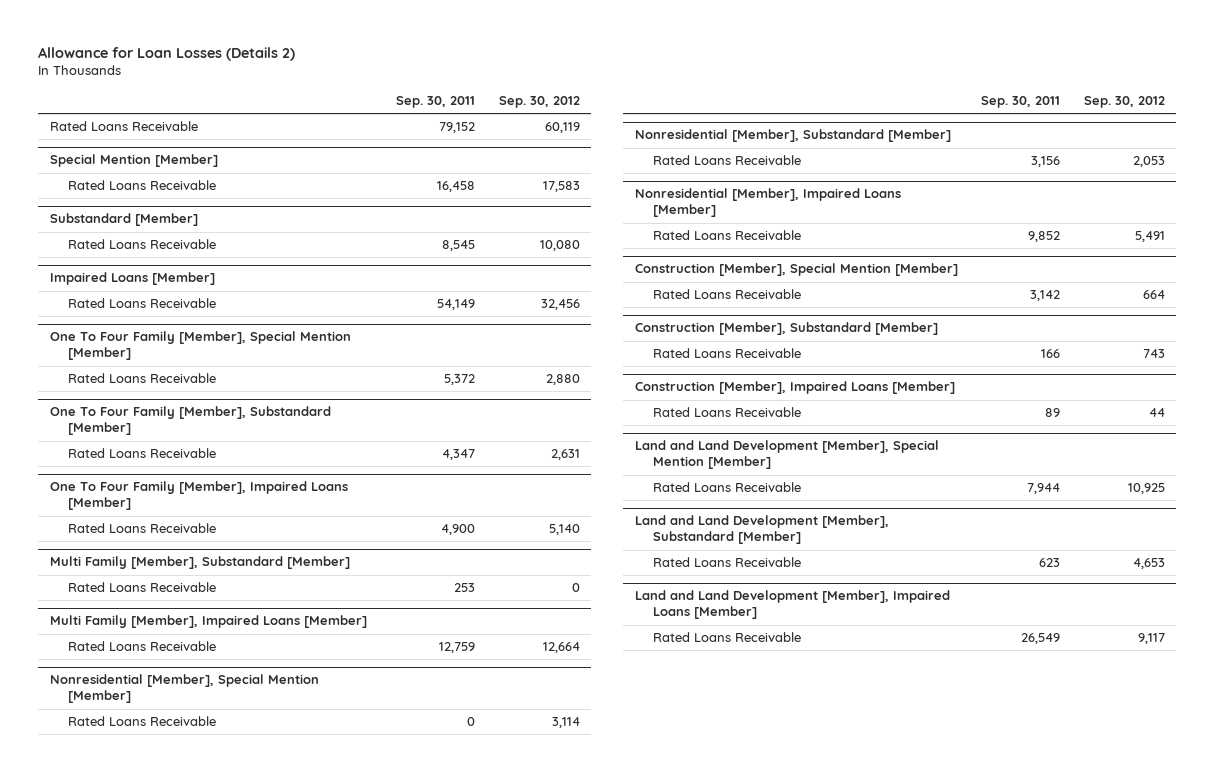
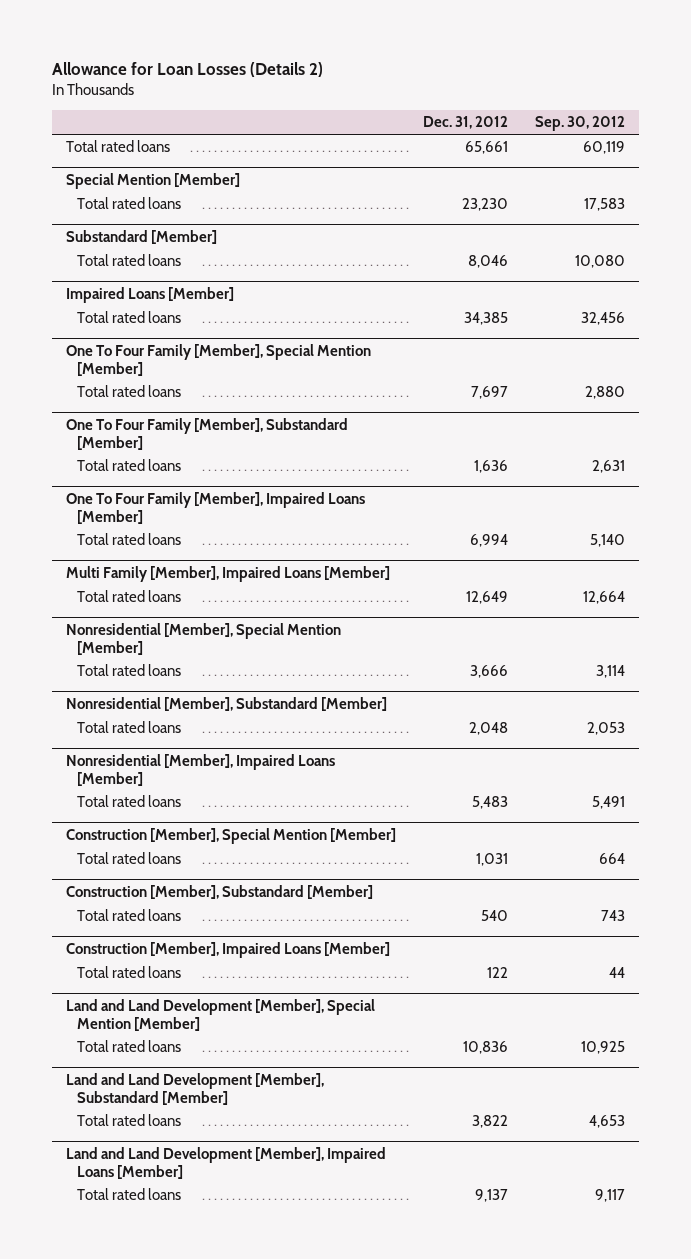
- | Sep. 30, 2011 | Sep. 30, 2012
+ | Dec. 31, 2012 | Sep. 30, 2012
- Rated Loans Receivable | 79,152 | 60,119
+ Total rated loans | 65,661 | 60,119
@ Special Mention [Member]
- Rated Loans Receivable | 16,458 | 17,583
+ Total rated loans | 23,230 | 17,583
@ Substandard [Member]
- Rated Loans Receivable | 8,545 | 10,080
+ Total rated loans | 8,046 | 10,080
@ Impaired Loans [Member]
- Rated Loans Receivable | 54,149 | 32,456
+ Total rated loans | 34,385 | 32,456
@ One To Four Family [Member], Special Mention [Member]
- Rated Loans Receivable | 5,372 | 2,880
+ Total rated loans | 7,697 | 2,880
@ One To Four Family [Member], Substandard [Member]
- Rated Loans Receivable | 4,347 | 2,631
+ Total rated loans | 1,636 | 2,631
@ One To Four Family [Member], Impaired Loans [Member]
- Rated Loans Receivable | 4,900 | 5,140
- Multi Family [Member], Substandard [Member]
- Rated Loans Receivable | 253 | 0
@ One To Four Family [Member], Impaired Loans [Member]
+ Total rated loans | 6,994 | 5,140
@ Multi Family [Member], Impaired Loans [Member]
- Rated Loans Receivable | 12,759 | 12,664
+ Total rated loans | 12,649 | 12,664
@ Nonresidential [Member], Special Mention [Member]
- Rated Loans Receivable | 0 | 3,114
+ Total rated loans | 3,666 | 3,114
@ Nonresidential [Member], Substandard [Member]
- Rated Loans Receivable | 3,156 | 2,053
+ Total rated loans | 2,048 | 2,053
@ Nonresidential [Member], Impaired Loans [Member]
- Rated Loans Receivable | 9,852 | 5,491
+ Total rated loans | 5,483 | 5,491
@ Construction [Member], Special Mention [Member]
- Rated Loans Receivable | 3,142 | 664
+ Total rated loans | 1,031 | 664
@ Construction [Member], Substandard [Member]
- Rated Loans Receivable | 166 | 743
+ Total rated loans | 540 | 743
@ Construction [Member], Impaired Loans [Member]
- Rated Loans Receivable | 89 | 44
+ Total rated loans | 122 | 44
@ Land and Land Development [Member], Special Mention [Member]
- Rated Loans Receivable | 7,944 | 10,925
+ Total rated loans | 10,836 | 10,925
@ Land and Land Development [Member], Substandard [Member]
- Rated Loans Receivable | 623 | 4,653
+ Total rated loans | 3,822 | 4,653
@ Land and Land Development [Member], Impaired Loans [Member]
- Rated Loans Receivable | 26,549 | 9,117
+ Total rated loans | 9,137 | 9,117

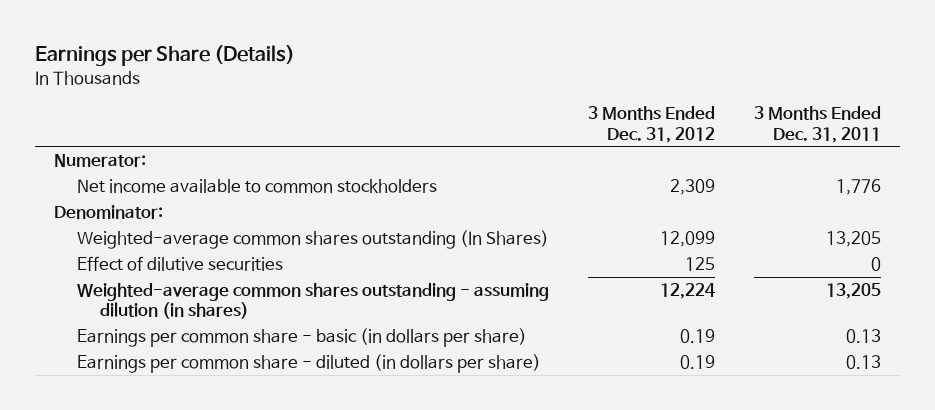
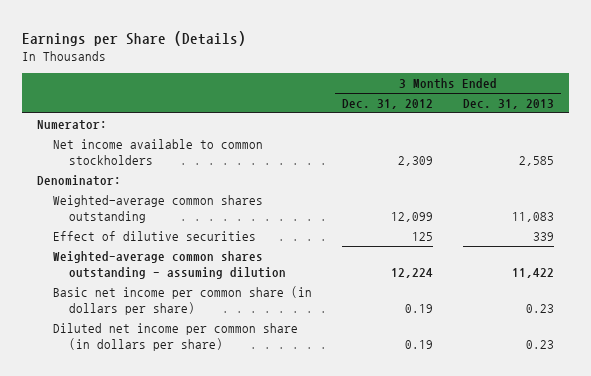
- | 3 Months Ended Dec. 31, 2012 | 3 Months Ended Dec. 31, 2011
+ | 3 Months Ended Dec. 31, 2012 | 3 Months Ended Dec. 31, 2013
- Weighted-average common shares outstanding (In Shares) | 12,099 | 13,205
+ Weighted-average common shares outstanding | 12,099 | 11,083
- Weighted-average common shares outstanding - assuming dilution (in shares) | 12,224 | 13,205
- Earnings per common share - basic (in dollars per share) | 0.19 | 0.13
- Earnings per common share - diluted (in dollars per share) | 0.19 | 0.13
+ Weighted-average common shares outstanding - assuming dilution | 12,224 | 11,422
+ Basic net income per common share (in dollars per share) | 0.19 | 0.23
+ Diluted net income per common share (in dollars per share) | 0.19 | 0.23

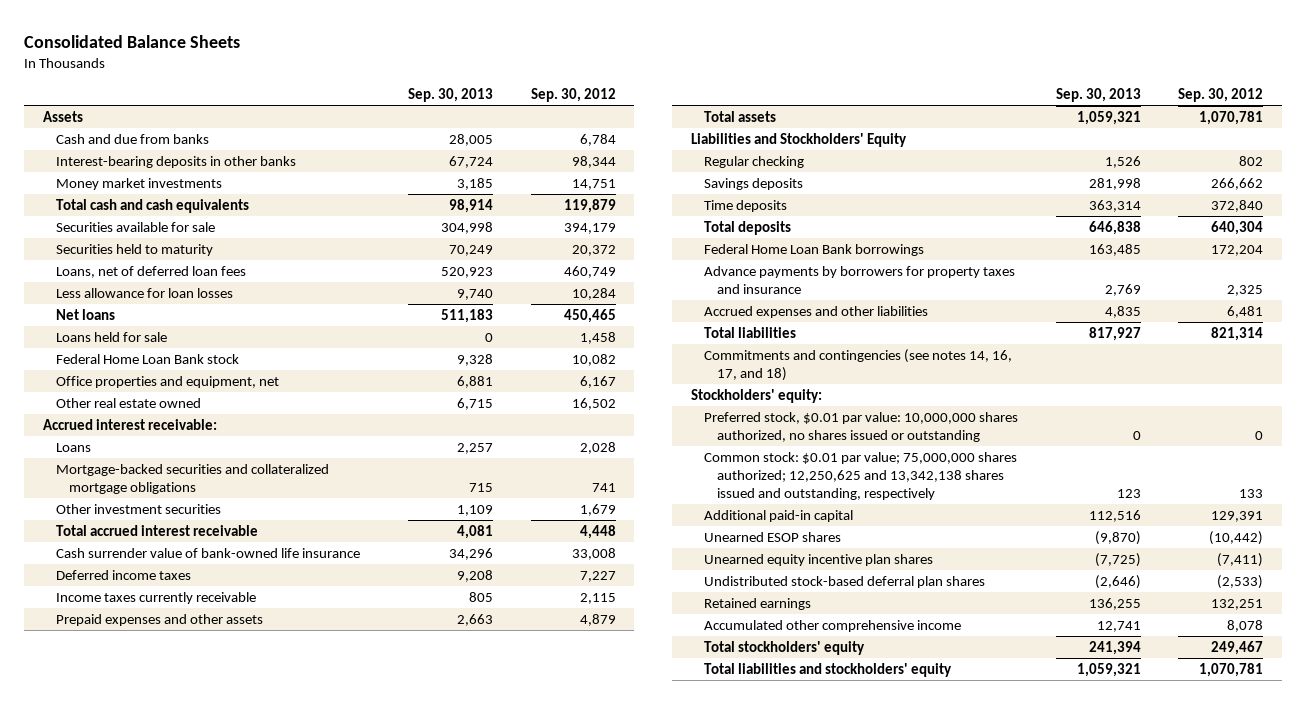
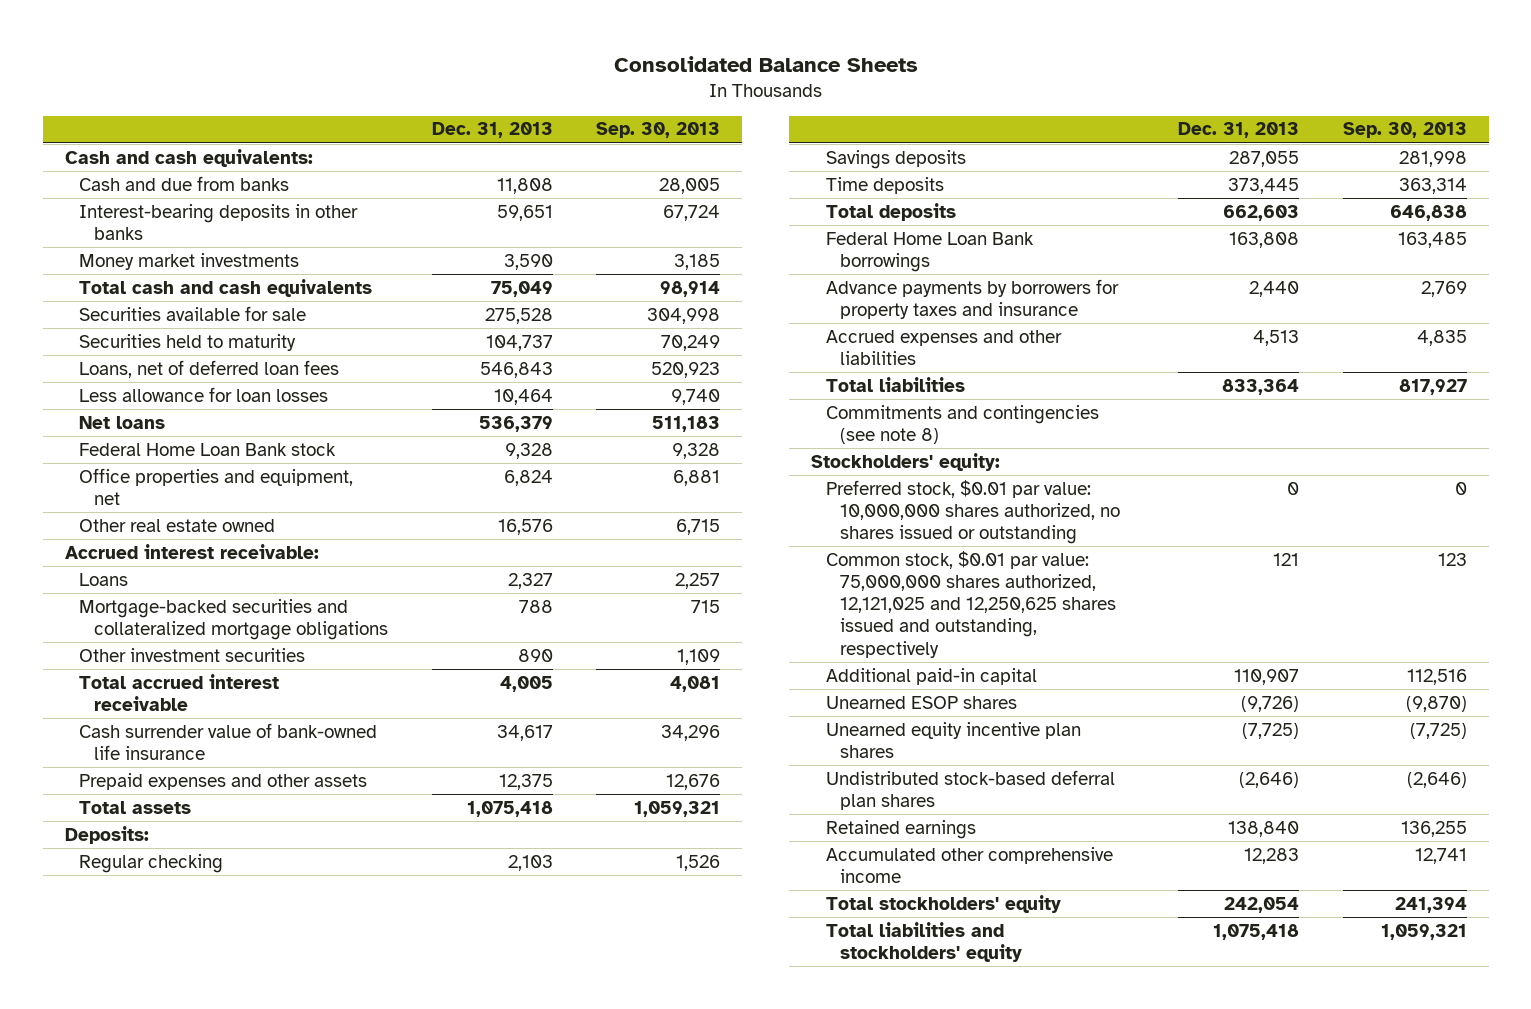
- | Sep. 30, 2013 | Sep. 30, 2012
+ | Dec. 31, 2013 | Sep. 30, 2013
- Assets
+ Cash and cash equivalents:
- Loans held for sale | 0 | 1,458
- Deferred income taxes | 9,208 | 7,227
- Income taxes currently receivable | 805 | 2,115
- Prepaid expenses and other assets | 2,663 | 4,879
+ Prepaid expenses and other assets | 12,375 | 12,676
- Liabilities and Stockholders' Equity
+ Deposits:
- Commitments and contingencies (see notes 14, 16, 17, and 18)
+ Commitments and contingencies (see note 8)
- Common stock: $0.01 par value; 75,000,000 shares authorized; 12,250,625 and 13,342,138 shares issued and outstanding, respectively | 123 | 133
+ Common stock, $0.01 par value: 75,000,000 shares authorized, 12,121,025 and 12,250,625 shares issued and outstanding, respectively | 121 | 123

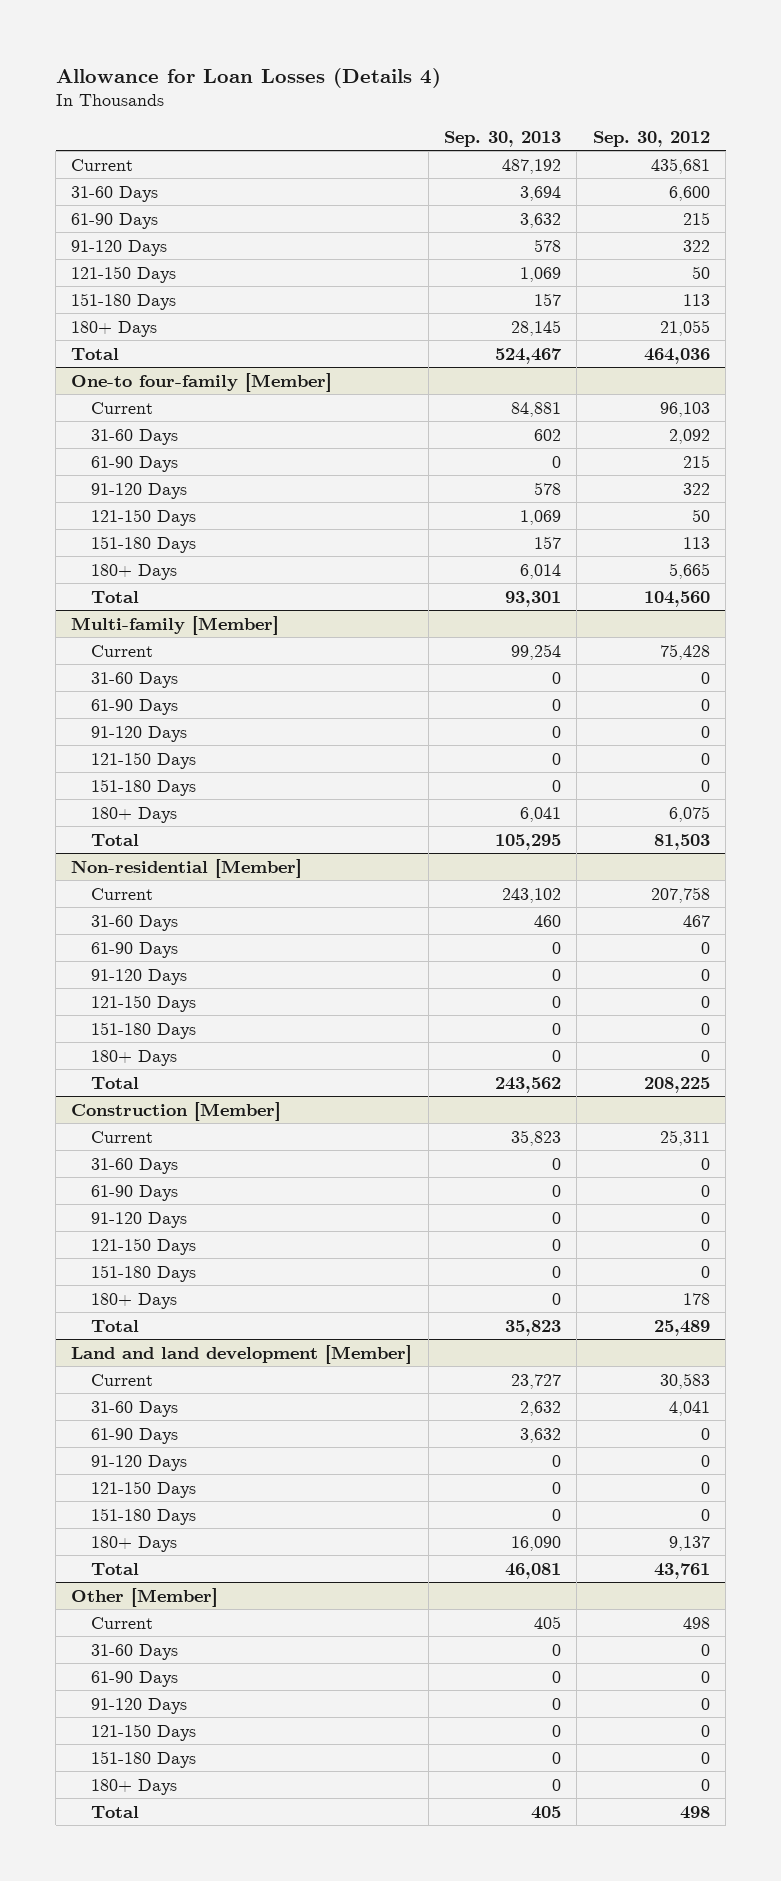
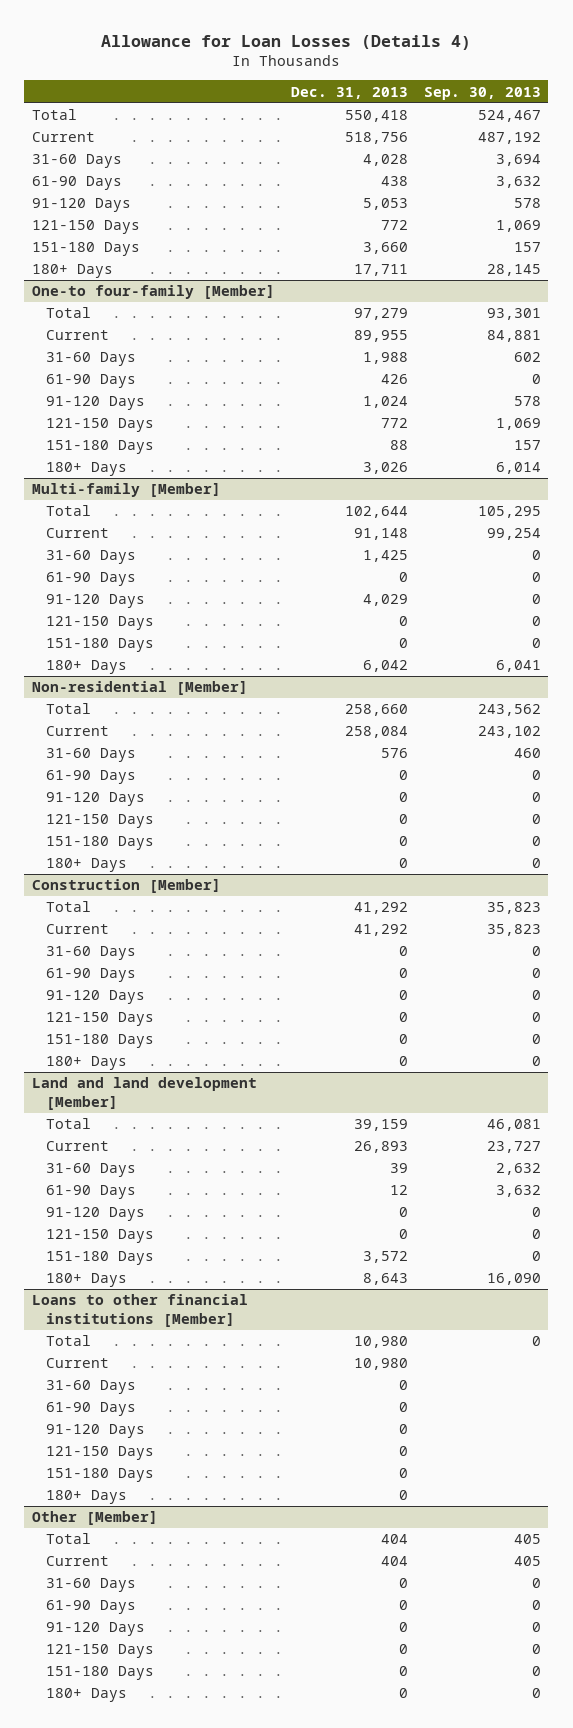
- | Sep. 30, 2013 | Sep. 30, 2012
+ | Dec. 31, 2013 | Sep. 30, 2013
moved up: Total | 550,418 | 524,467
@ One-to four-family [Member]
moved up: Total | 97,279 | 93,301
@ Multi-family [Member]
moved up: Total | 102,644 | 105,295
@ Non-residential [Member]
moved up: Total | 258,660 | 243,562
@ Construction [Member]
moved up: Total | 41,292 | 35,823
@ Land and land development [Member]
moved up: Total | 39,159 | 46,081
+ Loans to other financial institutions [Member]
+ Total | 10,980 | 0
+ Current | 10,980 |
+ 31-60 Days | 0 |
+ 61-90 Days | 0 |
+ 91-120 Days | 0 |
+ 121-150 Days | 0 |
+ 151-180 Days | 0 |
+ 180+ Days | 0 |
@ Other [Member]
moved up: Total | 404 | 405

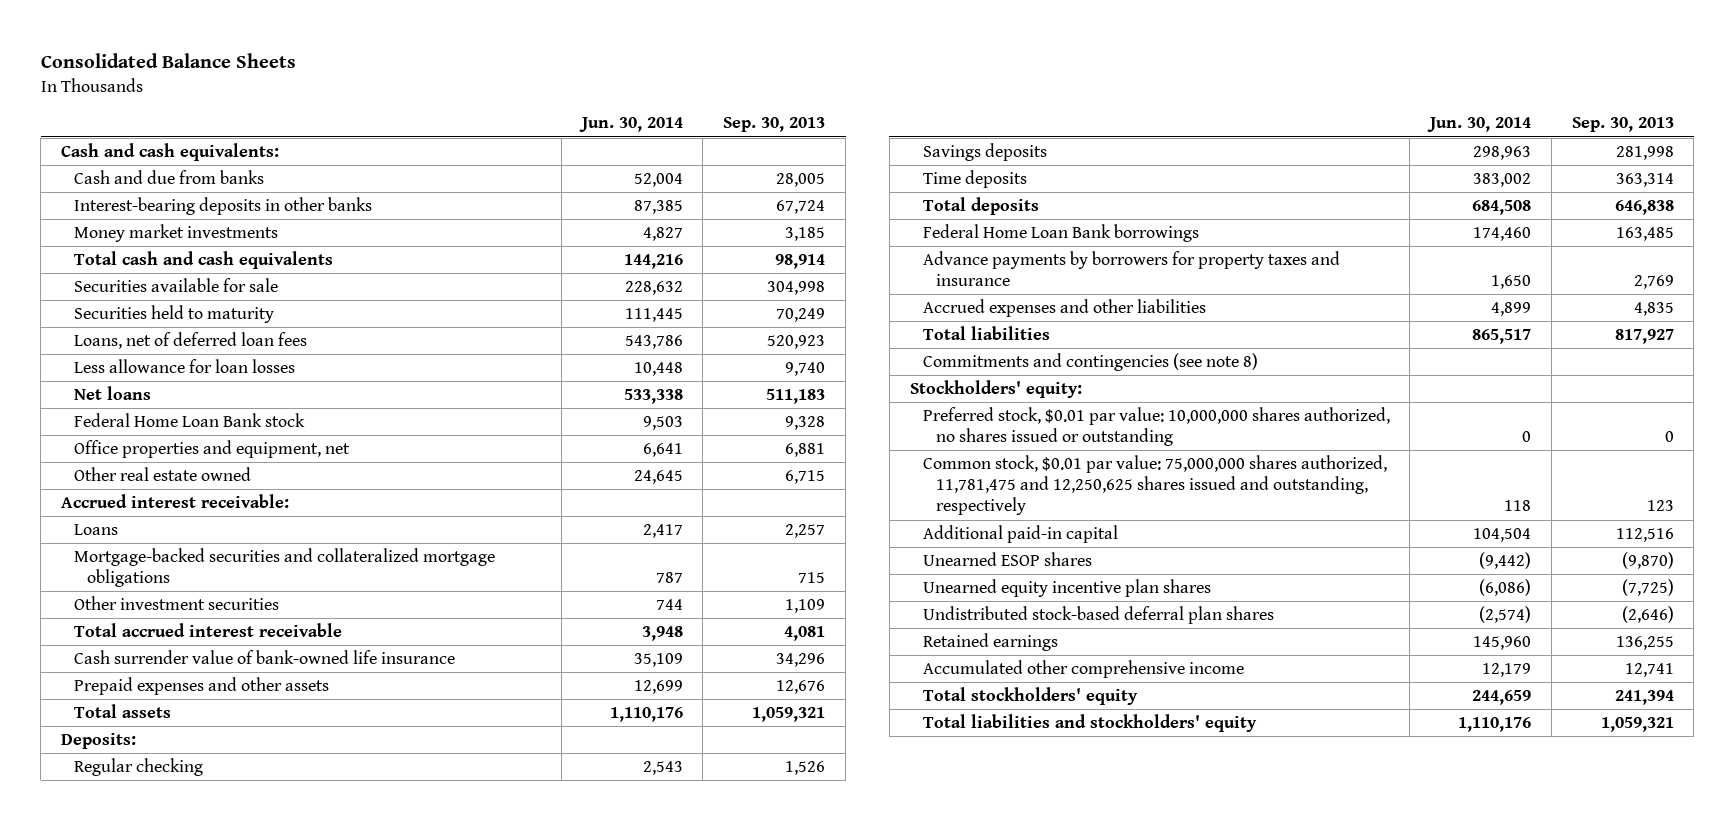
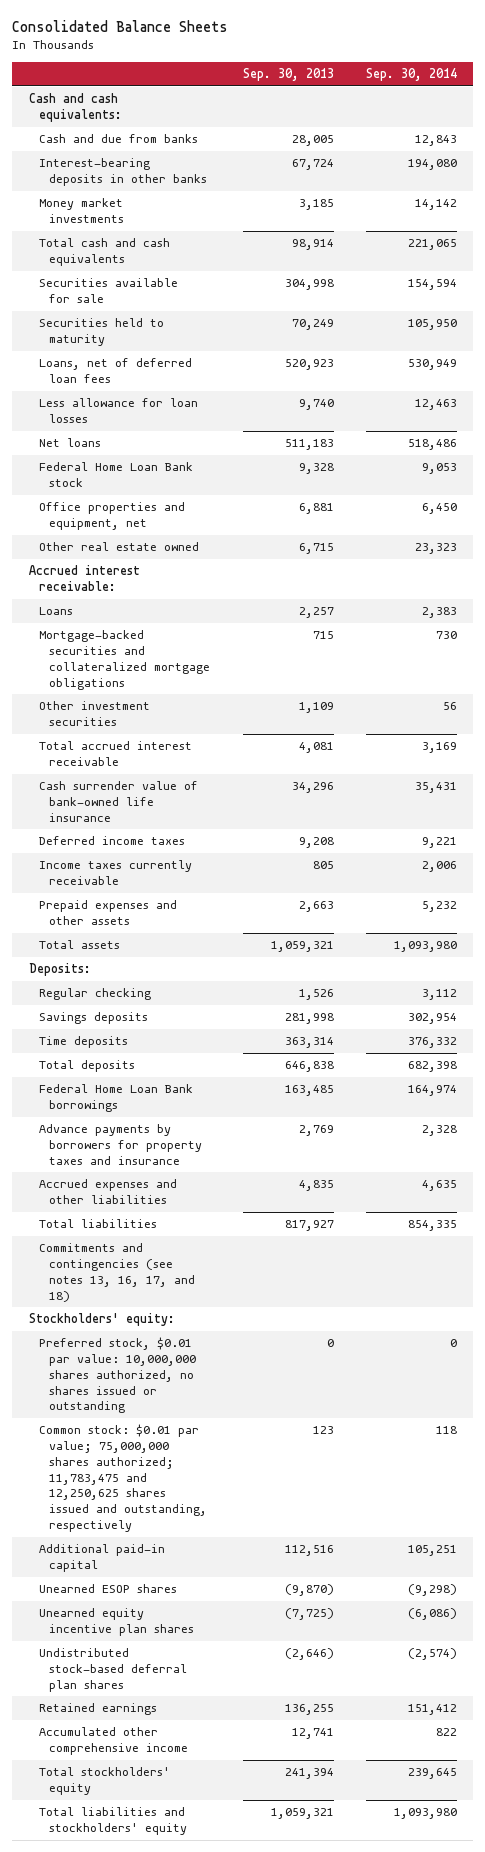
- | Jun. 30, 2014 | Sep. 30, 2013
+ | Sep. 30, 2013 | Sep. 30, 2014
- Prepaid expenses and other assets | 12,699 | 12,676
+ Deferred income taxes | 9,208 | 9,221
+ Income taxes currently receivable | 805 | 2,006
+ Prepaid expenses and other assets | 2,663 | 5,232
- Commitments and contingencies (see note 8)
+ Commitments and contingencies (see notes 13, 16, 17, and 18)
- Common stock, $0.01 par value: 75,000,000 shares authorized, 11,781,475 and 12,250,625 shares issued and outstanding, respectively | 118 | 123
+ Common stock: $0.01 par value; 75,000,000 shares authorized; 11,783,475 and 12,250,625 shares issued and outstanding, respectively | 123 | 118

